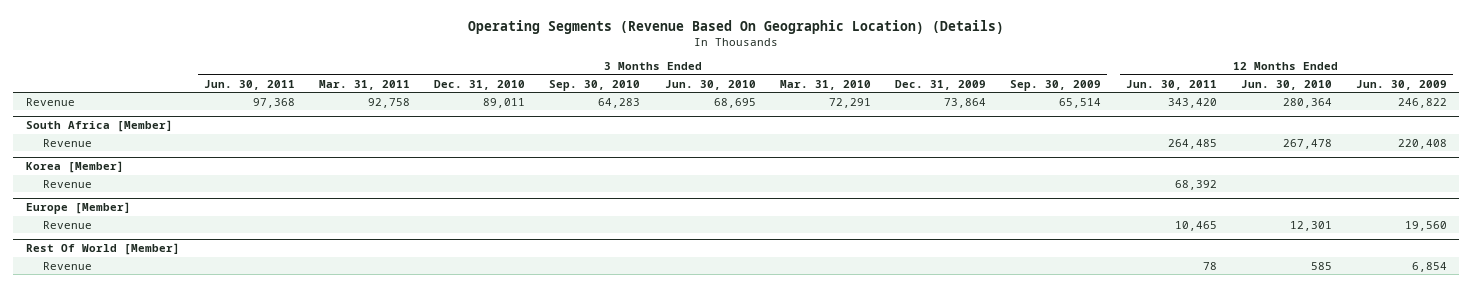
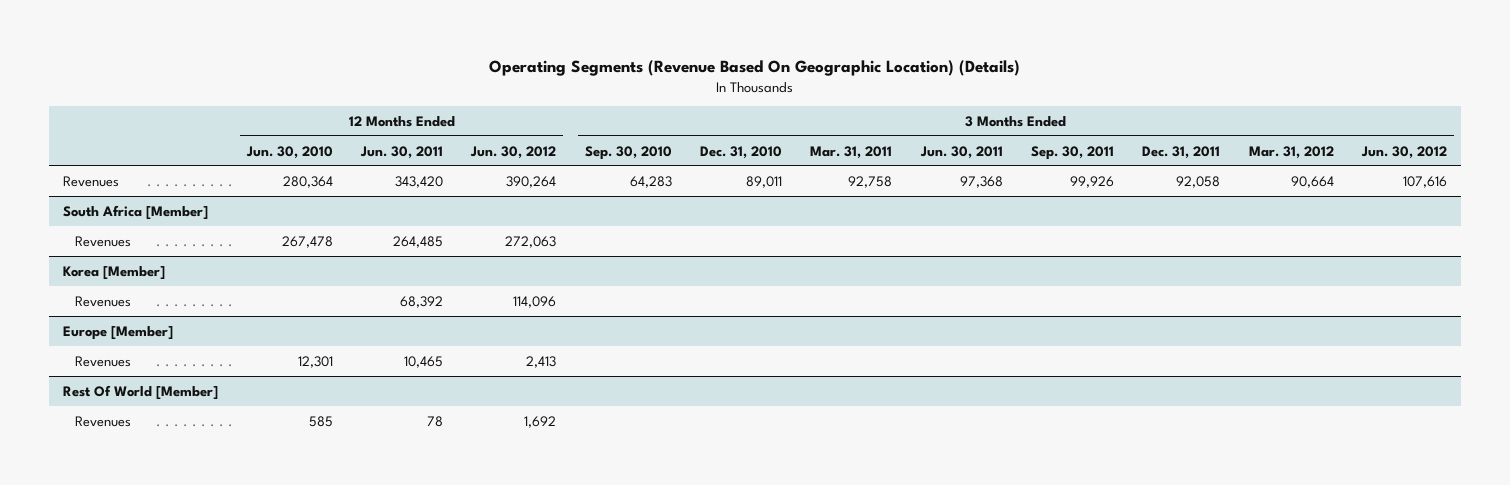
- | 3 Months Ended Jun. 30, 2011 | 3 Months Ended Mar. 31, 2011 | 3 Months Ended Dec. 31, 2010 | 3 Months Ended Sep. 30, 2010 | 3 Months Ended Jun. 30, 2010 | 3 Months Ended Mar. 31, 2010 | 3 Months Ended Dec. 31, 2009 | 3 Months Ended Sep. 30, 2009 | 12 Months Ended Jun. 30, 2011 | 12 Months Ended Jun. 30, 2010 | 12 Months Ended Jun. 30, 2009
+ | 12 Months Ended Jun. 30, 2010 | 12 Months Ended Jun. 30, 2011 | 12 Months Ended Jun. 30, 2012 | 3 Months Ended Sep. 30, 2010 | 3 Months Ended Dec. 31, 2010 | 3 Months Ended Mar. 31, 2011 | 3 Months Ended Jun. 30, 2011 | 3 Months Ended Sep. 30, 2011 | 3 Months Ended Dec. 31, 2011 | 3 Months Ended Mar. 31, 2012 | 3 Months Ended Jun. 30, 2012
- Revenue | 97,368 | 92,758 | 89,011 | 64,283 | 68,695 | 72,291 | 73,864 | 65,514 | 343,420 | 280,364 | 246,822
+ Revenues | 280,364 | 343,420 | 390,264 | 64,283 | 89,011 | 92,758 | 97,368 | 99,926 | 92,058 | 90,664 | 107,616
@ South Africa [Member]
- Revenue | | | | | | | | | 264,485 | 267,478 | 220,408
+ Revenues | 267,478 | 264,485 | 272,063 | | | | | | | |
@ Korea [Member]
- Revenue | | | | | | | | | 68,392 | |
+ Revenues | | 68,392 | 114,096 | | | | | | | |
@ Europe [Member]
- Revenue | | | | | | | | | 10,465 | 12,301 | 19,560
+ Revenues | 12,301 | 10,465 | 2,413 | | | | | | | |
@ Rest Of World [Member]
- Revenue | | | | | | | | | 78 | 585 | 6,854
+ Revenues | 585 | 78 | 1,692 | | | | | | | |

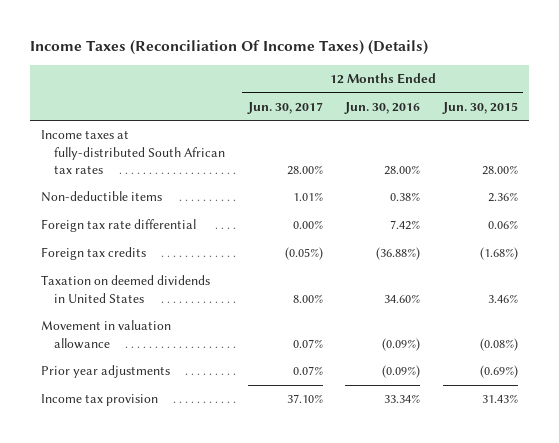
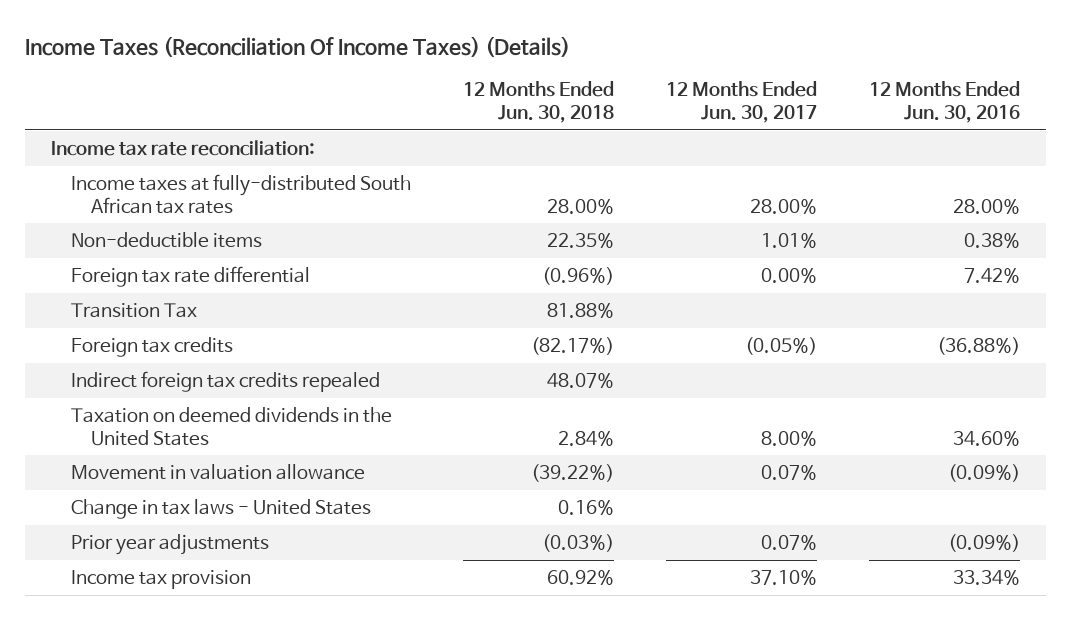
- | 12 Months Ended Jun. 30, 2017 | 12 Months Ended Jun. 30, 2016 | 12 Months Ended Jun. 30, 2015
+ | 12 Months Ended Jun. 30, 2018 | 12 Months Ended Jun. 30, 2017 | 12 Months Ended Jun. 30, 2016
+ Income tax rate reconciliation:
+ Transition Tax | 81.88% | |
- Taxation on deemed dividends in United States | 8.00% | 34.60% | 3.46%
+ Indirect foreign tax credits repealed | 48.07% | |
+ Taxation on deemed dividends in the United States | 2.84% | 8.00% | 34.60%
+ Change in tax laws - United States | 0.16% | |

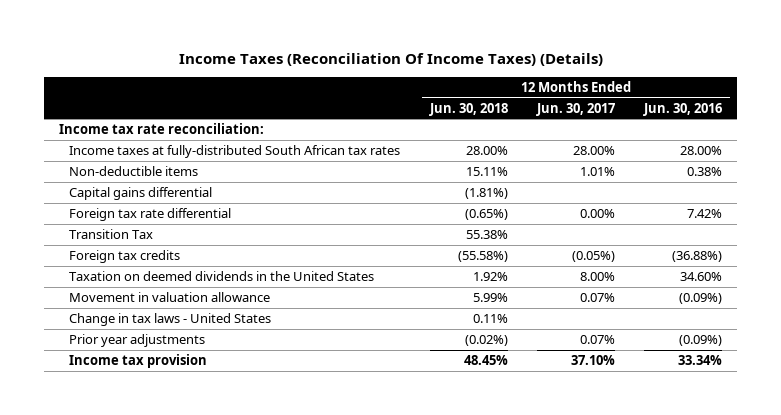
- Non-deductible items | 22.35% | 1.01% | 0.38%
- Foreign tax rate differential | (0.96%) | 0.00% | 7.42%
- Transition Tax | 81.88% | |
- Foreign tax credits | (82.17%) | (0.05%) | (36.88%)
- Indirect foreign tax credits repealed | 48.07% | |
- Taxation on deemed dividends in the United States | 2.84% | 8.00% | 34.60%
- Movement in valuation allowance | (39.22%) | 0.07% | (0.09%)
- Change in tax laws - United States | 0.16% | |
- Prior year adjustments | (0.03%) | 0.07% | (0.09%)
- Income tax provision | 60.92% | 37.10% | 33.34%
+ Non-deductible items | 15.11% | 1.01% | 0.38%
+ Capital gains differential | (1.81%) | |
+ Foreign tax rate differential | (0.65%) | 0.00% | 7.42%
+ Transition Tax | 55.38% | |
+ Foreign tax credits | (55.58%) | (0.05%) | (36.88%)
+ Taxation on deemed dividends in the United States | 1.92% | 8.00% | 34.60%
+ Movement in valuation allowance | 5.99% | 0.07% | (0.09%)
+ Change in tax laws - United States | 0.11% | |
+ Prior year adjustments | (0.02%) | 0.07% | (0.09%)
+ Income tax provision | 48.45% | 37.10% | 33.34%

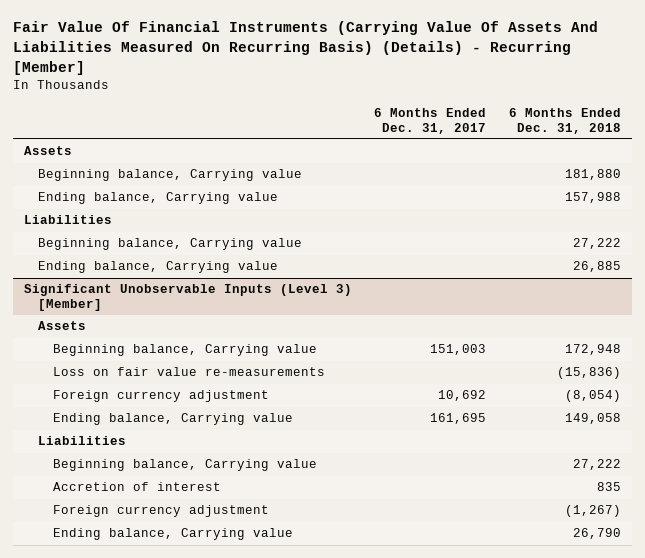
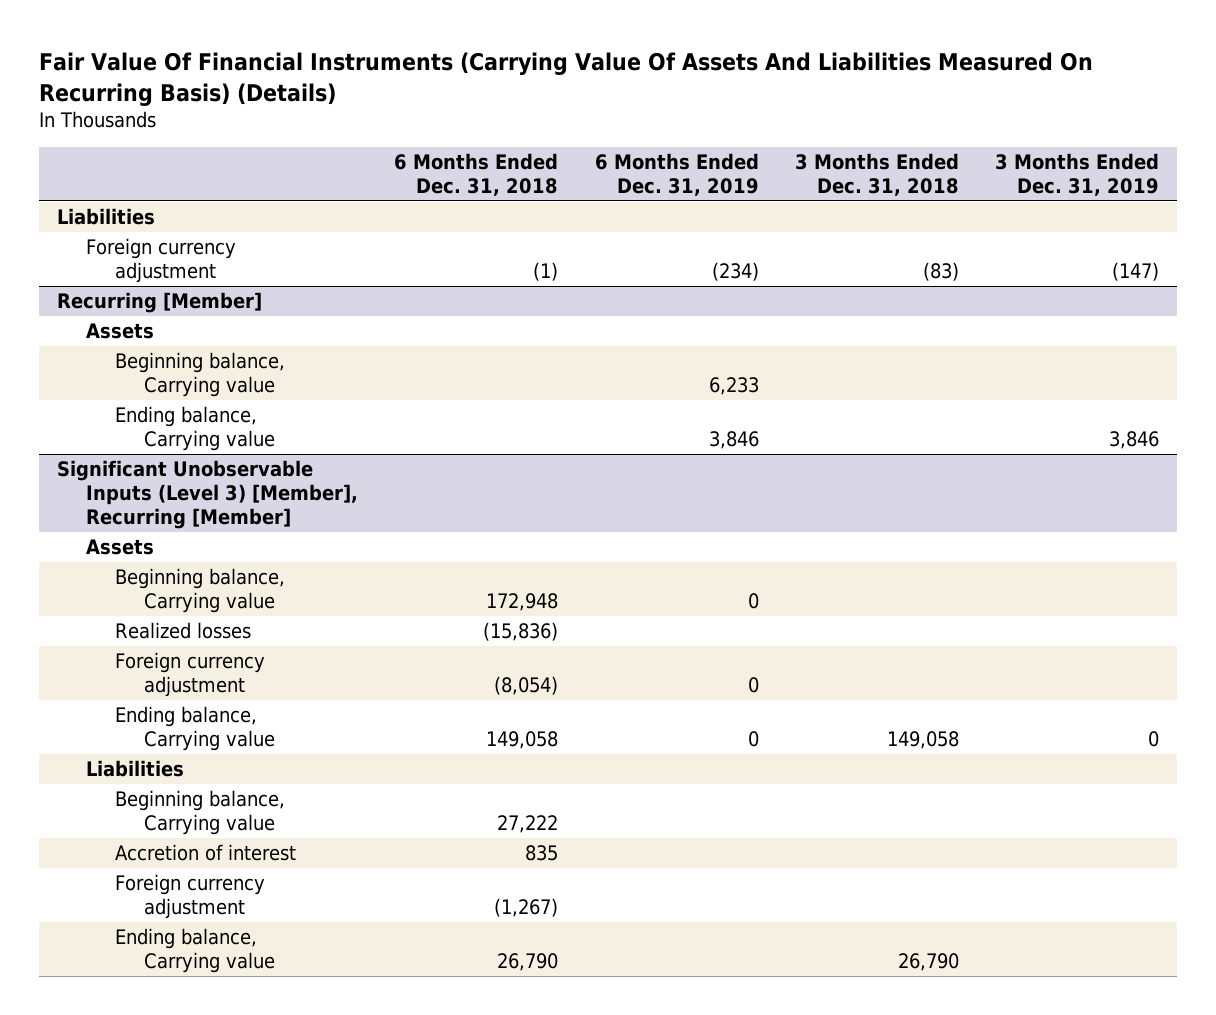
- Fair Value Of Financial Instruments (Carrying Value Of Assets And Liabilities Measured On Recurring Basis) (Details) - Recurring [Member]
+ Fair Value Of Financial Instruments (Carrying Value Of Assets And Liabilities Measured On Recurring Basis) (Details)
- | 6 Months Ended Dec. 31, 2017 | 6 Months Ended Dec. 31, 2018
+ | 6 Months Ended Dec. 31, 2018 | 6 Months Ended Dec. 31, 2019 | 3 Months Ended Dec. 31, 2018 | 3 Months Ended Dec. 31, 2019
- Assets
- Beginning balance, Carrying value | | 181,880
- Ending balance, Carrying value | | 157,988
- Beginning balance, Carrying value | | 27,222
- Ending balance, Carrying value | | 26,885
- Significant Unobservable Inputs (Level 3) [Member]
+ Foreign currency adjustment | (1) | (234) | (83) | (147)
+ Recurring [Member]
+ Beginning balance, Carrying value | | 6,233 | |
+ Ending balance, Carrying value | | 3,846 | | 3,846
+ Significant Unobservable Inputs (Level 3) [Member], Recurring [Member]
+ Assets
- Loss on fair value re-measurements | | (15,836)
+ Realized losses | (15,836) | | |

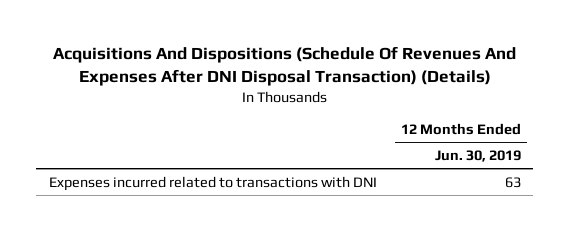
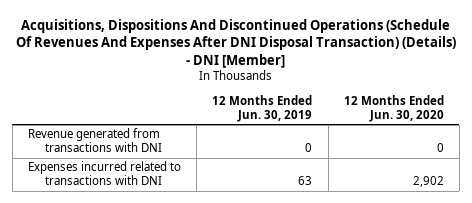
- Acquisitions And Dispositions (Schedule Of Revenues And Expenses After DNI Disposal Transaction) (Details)
+ Acquisitions, Dispositions And Discontinued Operations (Schedule Of Revenues And Expenses After DNI Disposal Transaction) (Details) - DNI [Member]
- | 12 Months Ended Jun. 30, 2019
+ | 12 Months Ended Jun. 30, 2019 | 12 Months Ended Jun. 30, 2020
+ Revenue generated from transactions with DNI | 0 | 0

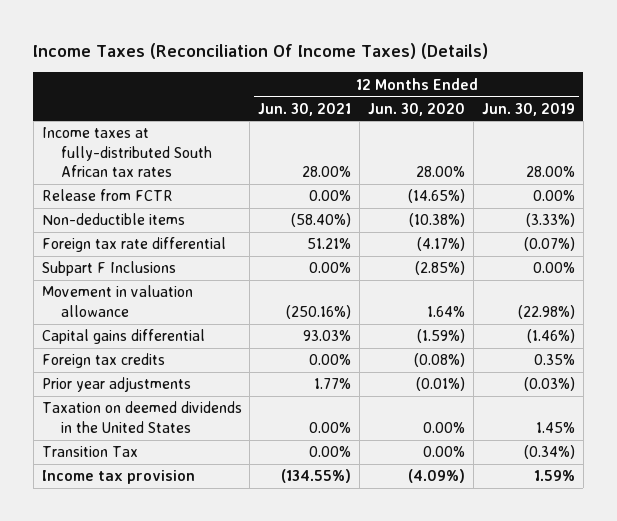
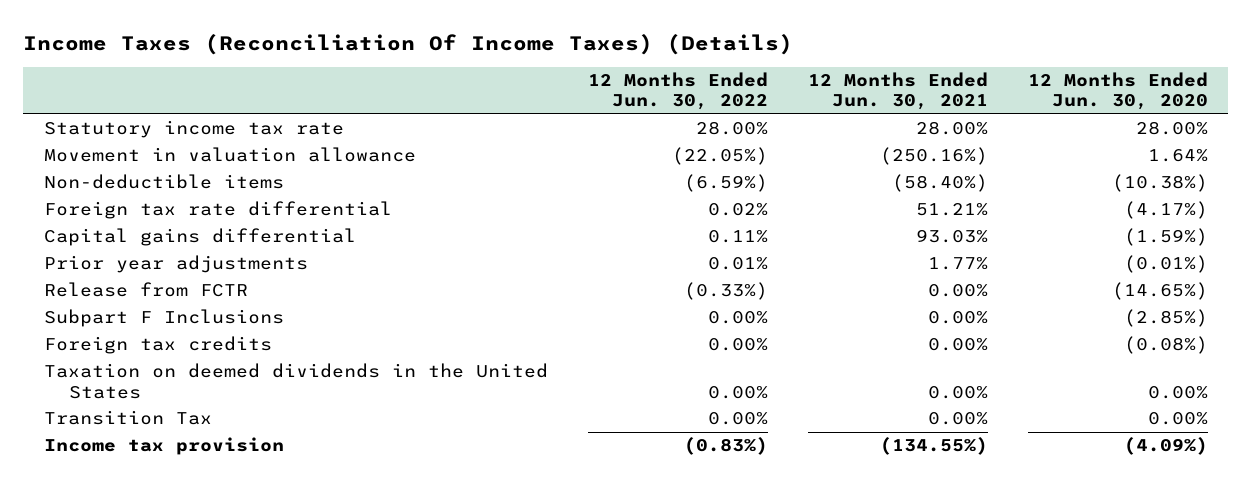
- | 12 Months Ended Jun. 30, 2021 | 12 Months Ended Jun. 30, 2020 | 12 Months Ended Jun. 30, 2019
+ | 12 Months Ended Jun. 30, 2022 | 12 Months Ended Jun. 30, 2021 | 12 Months Ended Jun. 30, 2020
- Income taxes at fully-distributed South African tax rates | 28.00% | 28.00% | 28.00%
+ Statutory income tax rate | 28.00% | 28.00% | 28.00%
moved up: Movement in valuation allowance | (22.05%) | (250.16%) | 1.64%
moved down: Release from FCTR | (0.33%) | 0.00% | (14.65%)
moved down: Subpart F Inclusions | 0.00% | 0.00% | (2.85%)
moved down: Foreign tax credits | 0.00% | 0.00% | (0.08%)

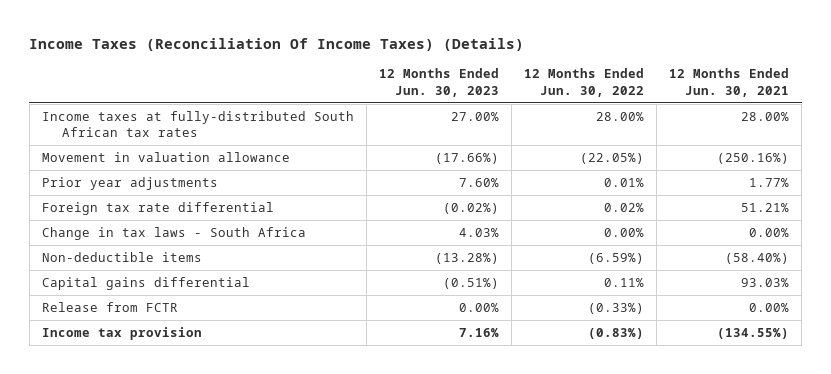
- | 12 Months Ended Jun. 30, 2022 | 12 Months Ended Jun. 30, 2021 | 12 Months Ended Jun. 30, 2020
+ | 12 Months Ended Jun. 30, 2023 | 12 Months Ended Jun. 30, 2022 | 12 Months Ended Jun. 30, 2021
- Statutory income tax rate | 28.00% | 28.00% | 28.00%
+ Income taxes at fully-distributed South African tax rates | 27.00% | 28.00% | 28.00%
moved up: Prior year adjustments | 7.60% | 0.01% | 1.77%
+ Change in tax laws - South Africa | 4.03% | 0.00% | 0.00%
moved down: Non-deductible items | (13.28%) | (6.59%) | (58.40%)
- Subpart F Inclusions | 0.00% | 0.00% | (2.85%)
- Foreign tax credits | 0.00% | 0.00% | (0.08%)
- Taxation on deemed dividends in the United States | 0.00% | 0.00% | 0.00%
- Transition Tax | 0.00% | 0.00% | 0.00%

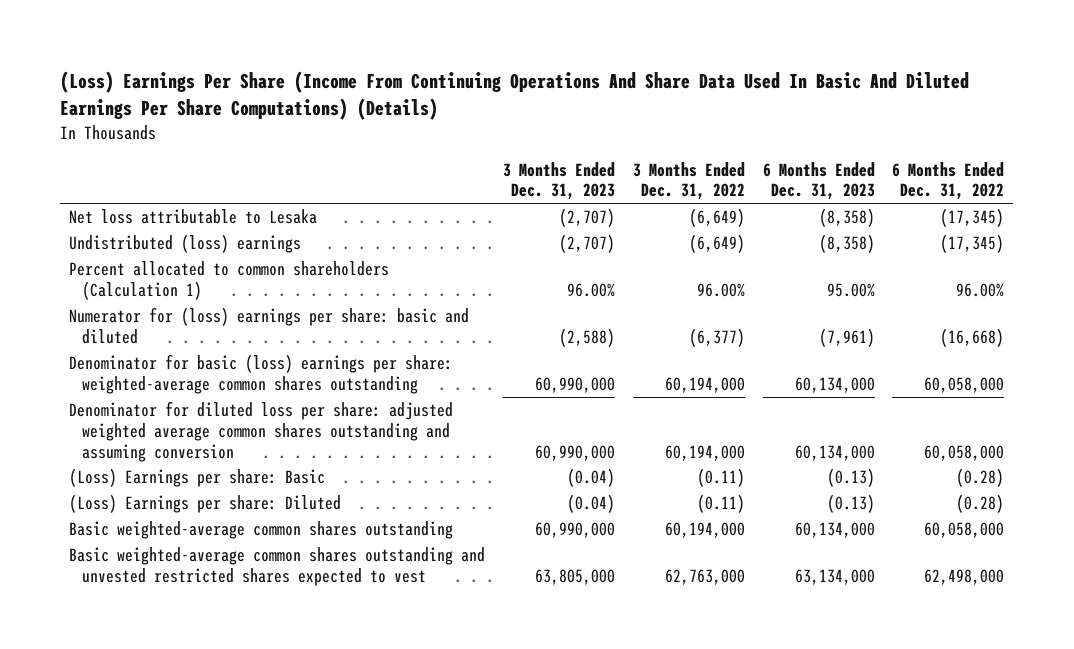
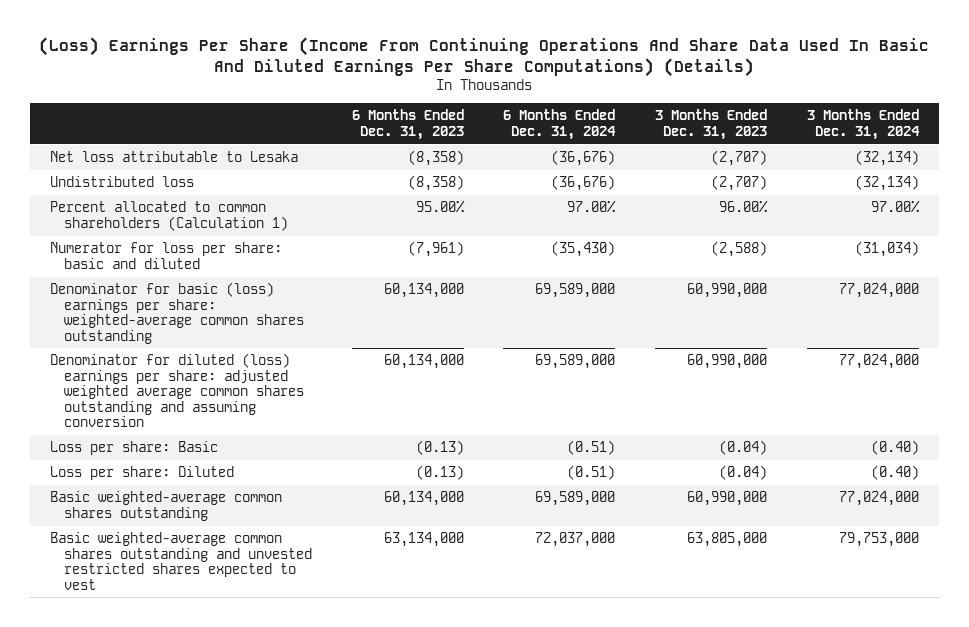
- | 3 Months Ended Dec. 31, 2023 | 3 Months Ended Dec. 31, 2022 | 6 Months Ended Dec. 31, 2023 | 6 Months Ended Dec. 31, 2022
+ | 6 Months Ended Dec. 31, 2023 | 6 Months Ended Dec. 31, 2024 | 3 Months Ended Dec. 31, 2023 | 3 Months Ended Dec. 31, 2024
- Undistributed (loss) earnings | (2,707) | (6,649) | (8,358) | (17,345)
+ Undistributed loss | (8,358) | (36,676) | (2,707) | (32,134)
- Numerator for (loss) earnings per share: basic and diluted | (2,588) | (6,377) | (7,961) | (16,668)
+ Numerator for loss per share: basic and diluted | (7,961) | (35,430) | (2,588) | (31,034)
- Denominator for diluted loss per share: adjusted weighted average common shares outstanding and assuming conversion | 60,990,000 | 60,194,000 | 60,134,000 | 60,058,000
- (Loss) Earnings per share: Basic | (0.04) | (0.11) | (0.13) | (0.28)
- (Loss) Earnings per share: Diluted | (0.04) | (0.11) | (0.13) | (0.28)
+ Denominator for diluted (loss) earnings per share: adjusted weighted average common shares outstanding and assuming conversion | 60,134,000 | 69,589,000 | 60,990,000 | 77,024,000
+ Loss per share: Basic | (0.13) | (0.51) | (0.04) | (0.40)
+ Loss per share: Diluted | (0.13) | (0.51) | (0.04) | (0.40)

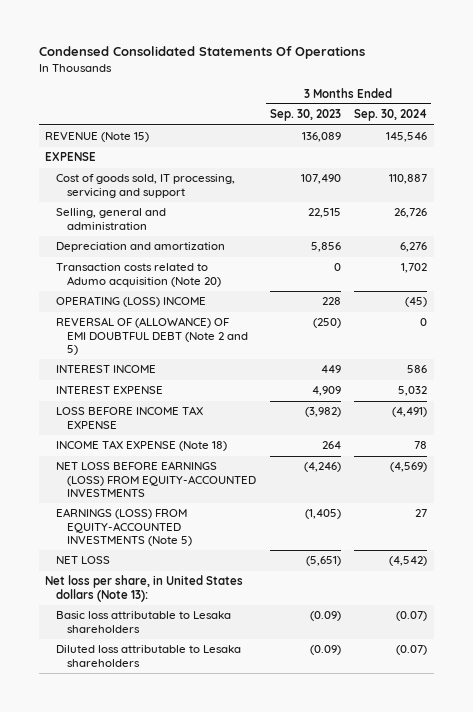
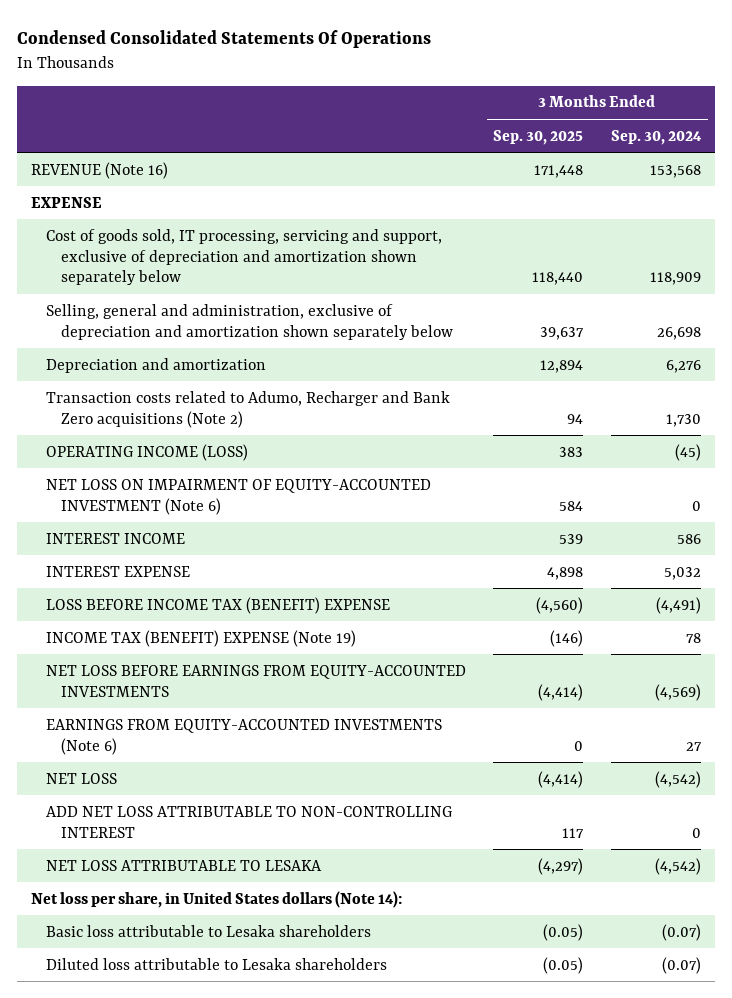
- | 3 Months Ended Sep. 30, 2023 | 3 Months Ended Sep. 30, 2024
+ | 3 Months Ended Sep. 30, 2025 | 3 Months Ended Sep. 30, 2024
- REVENUE (Note 15) | 136,089 | 145,546
+ REVENUE (Note 16) | 171,448 | 153,568
- Cost of goods sold, IT processing, servicing and support | 107,490 | 110,887
- Selling, general and administration | 22,515 | 26,726
+ Cost of goods sold, IT processing, servicing and support, exclusive of depreciation and amortization shown separately below | 118,440 | 118,909
+ Selling, general and administration, exclusive of depreciation and amortization shown separately below | 39,637 | 26,698
- Transaction costs related to Adumo acquisition (Note 20) | 0 | 1,702
- OPERATING (LOSS) INCOME | 228 | (45)
- REVERSAL OF (ALLOWANCE) OF EMI DOUBTFUL DEBT (Note 2 and 5) | (250) | 0
+ Transaction costs related to Adumo, Recharger and Bank Zero acquisitions (Note 2) | 94 | 1,730
+ OPERATING INCOME (LOSS) | 383 | (45)
+ NET LOSS ON IMPAIRMENT OF EQUITY-ACCOUNTED INVESTMENT (Note 6) | 584 | 0
- LOSS BEFORE INCOME TAX EXPENSE | (3,982) | (4,491)
- INCOME TAX EXPENSE (Note 18) | 264 | 78
- NET LOSS BEFORE EARNINGS (LOSS) FROM EQUITY-ACCOUNTED INVESTMENTS | (4,246) | (4,569)
- EARNINGS (LOSS) FROM EQUITY-ACCOUNTED INVESTMENTS (Note 5) | (1,405) | 27
+ LOSS BEFORE INCOME TAX (BENEFIT) EXPENSE | (4,560) | (4,491)
+ INCOME TAX (BENEFIT) EXPENSE (Note 19) | (146) | 78
+ NET LOSS BEFORE EARNINGS FROM EQUITY-ACCOUNTED INVESTMENTS | (4,414) | (4,569)
+ EARNINGS FROM EQUITY-ACCOUNTED INVESTMENTS (Note 6) | 0 | 27
- Net loss per share, in United States dollars (Note 13):
+ ADD NET LOSS ATTRIBUTABLE TO NON-CONTROLLING INTEREST | 117 | 0
+ NET LOSS ATTRIBUTABLE TO LESAKA | (4,297) | (4,542)
+ Net loss per share, in United States dollars (Note 14):

